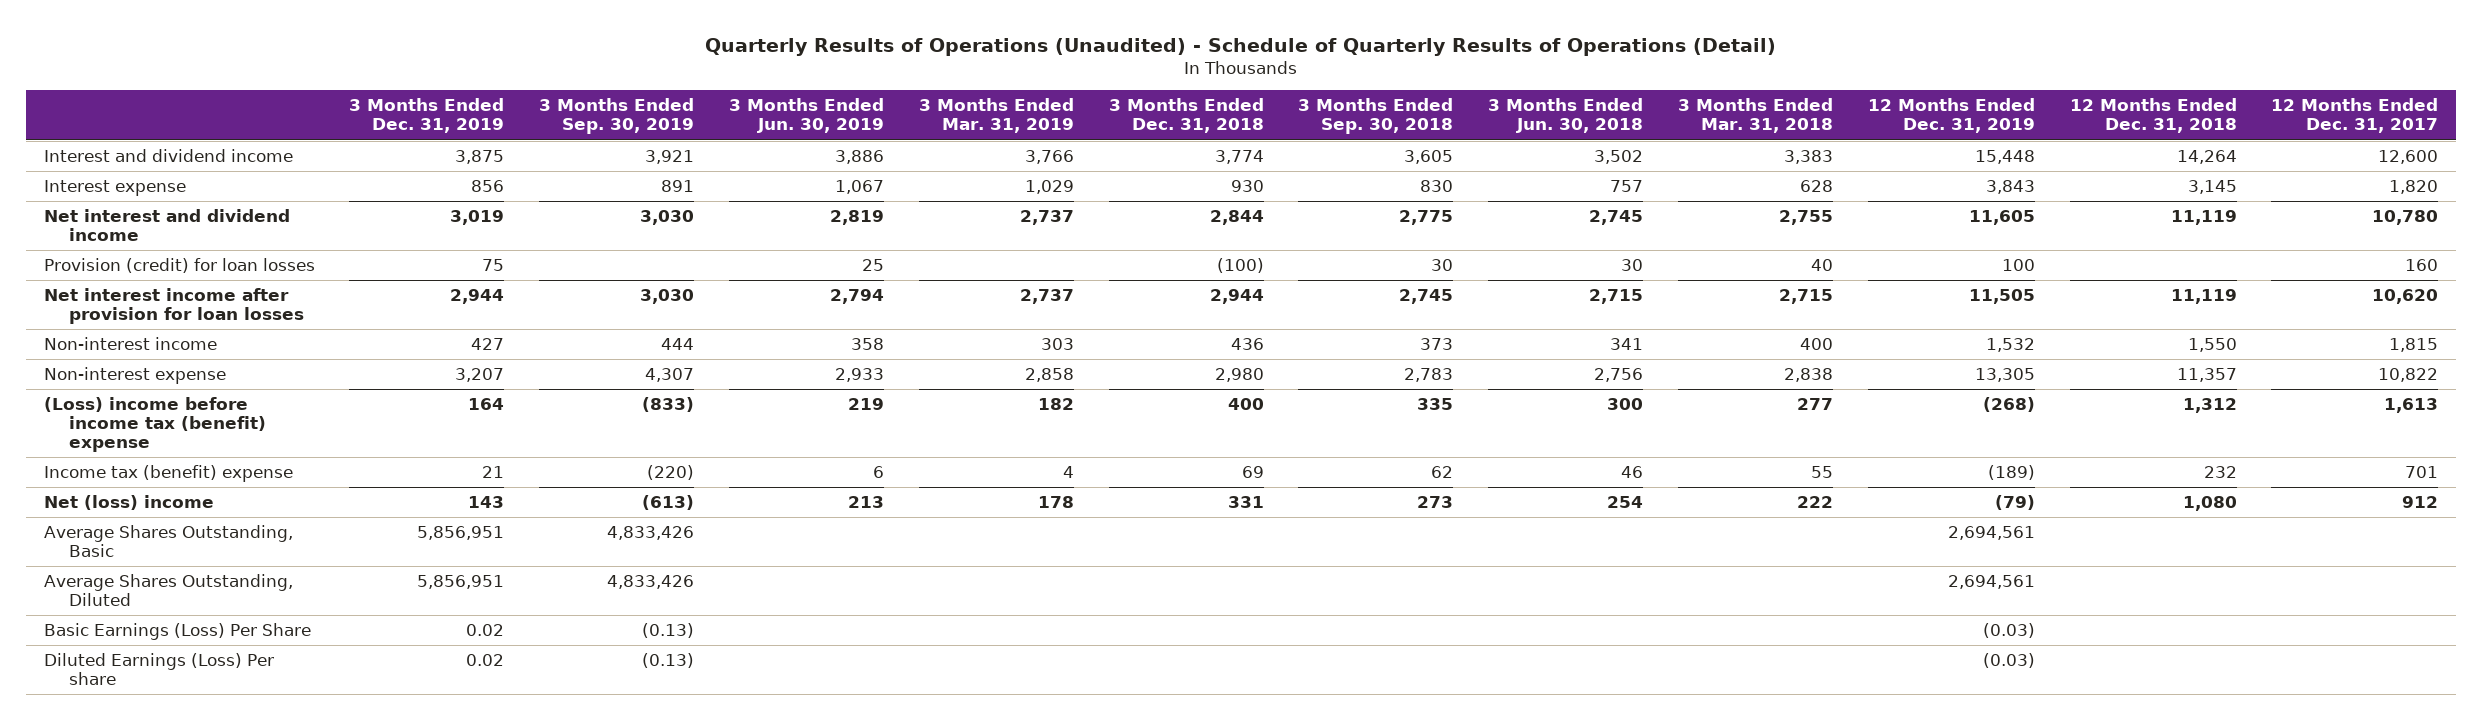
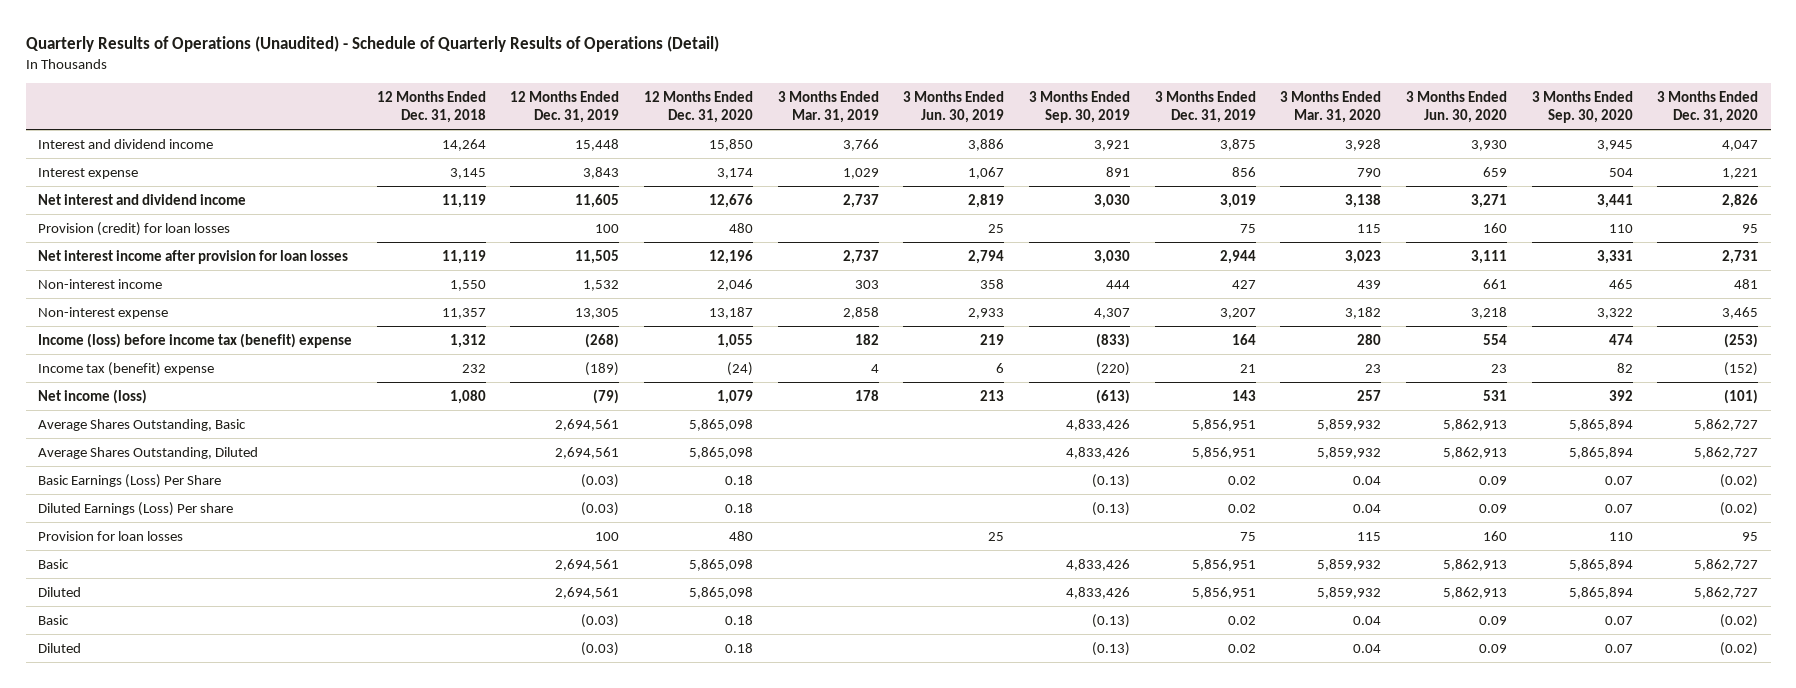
- | 3 Months Ended Dec. 31, 2019 | 3 Months Ended Sep. 30, 2019 | 3 Months Ended Jun. 30, 2019 | 3 Months Ended Mar. 31, 2019 | 3 Months Ended Dec. 31, 2018 | 3 Months Ended Sep. 30, 2018 | 3 Months Ended Jun. 30, 2018 | 3 Months Ended Mar. 31, 2018 | 12 Months Ended Dec. 31, 2019 | 12 Months Ended Dec. 31, 2018 | 12 Months Ended Dec. 31, 2017
+ | 12 Months Ended Dec. 31, 2018 | 12 Months Ended Dec. 31, 2019 | 12 Months Ended Dec. 31, 2020 | 3 Months Ended Mar. 31, 2019 | 3 Months Ended Jun. 30, 2019 | 3 Months Ended Sep. 30, 2019 | 3 Months Ended Dec. 31, 2019 | 3 Months Ended Mar. 31, 2020 | 3 Months Ended Jun. 30, 2020 | 3 Months Ended Sep. 30, 2020 | 3 Months Ended Dec. 31, 2020
- (Loss) income before income tax (benefit) expense | 164 | (833) | 219 | 182 | 400 | 335 | 300 | 277 | (268) | 1,312 | 1,613
+ Income (loss) before income tax (benefit) expense | 1,312 | (268) | 1,055 | 182 | 219 | (833) | 164 | 280 | 554 | 474 | (253)
- Net (loss) income | 143 | (613) | 213 | 178 | 331 | 273 | 254 | 222 | (79) | 1,080 | 912
+ Net income (loss) | 1,080 | (79) | 1,079 | 178 | 213 | (613) | 143 | 257 | 531 | 392 | (101)
+ Provision for loan losses | | 100 | 480 | | 25 | | 75 | 115 | 160 | 110 | 95
+ Basic | | 2,694,561 | 5,865,098 | | | 4,833,426 | 5,856,951 | 5,859,932 | 5,862,913 | 5,865,894 | 5,862,727
+ Diluted | | 2,694,561 | 5,865,098 | | | 4,833,426 | 5,856,951 | 5,859,932 | 5,862,913 | 5,865,894 | 5,862,727
+ Basic | | (0.03) | 0.18 | | | (0.13) | 0.02 | 0.04 | 0.09 | 0.07 | (0.02)
+ Diluted | | (0.03) | 0.18 | | | (0.13) | 0.02 | 0.04 | 0.09 | 0.07 | (0.02)

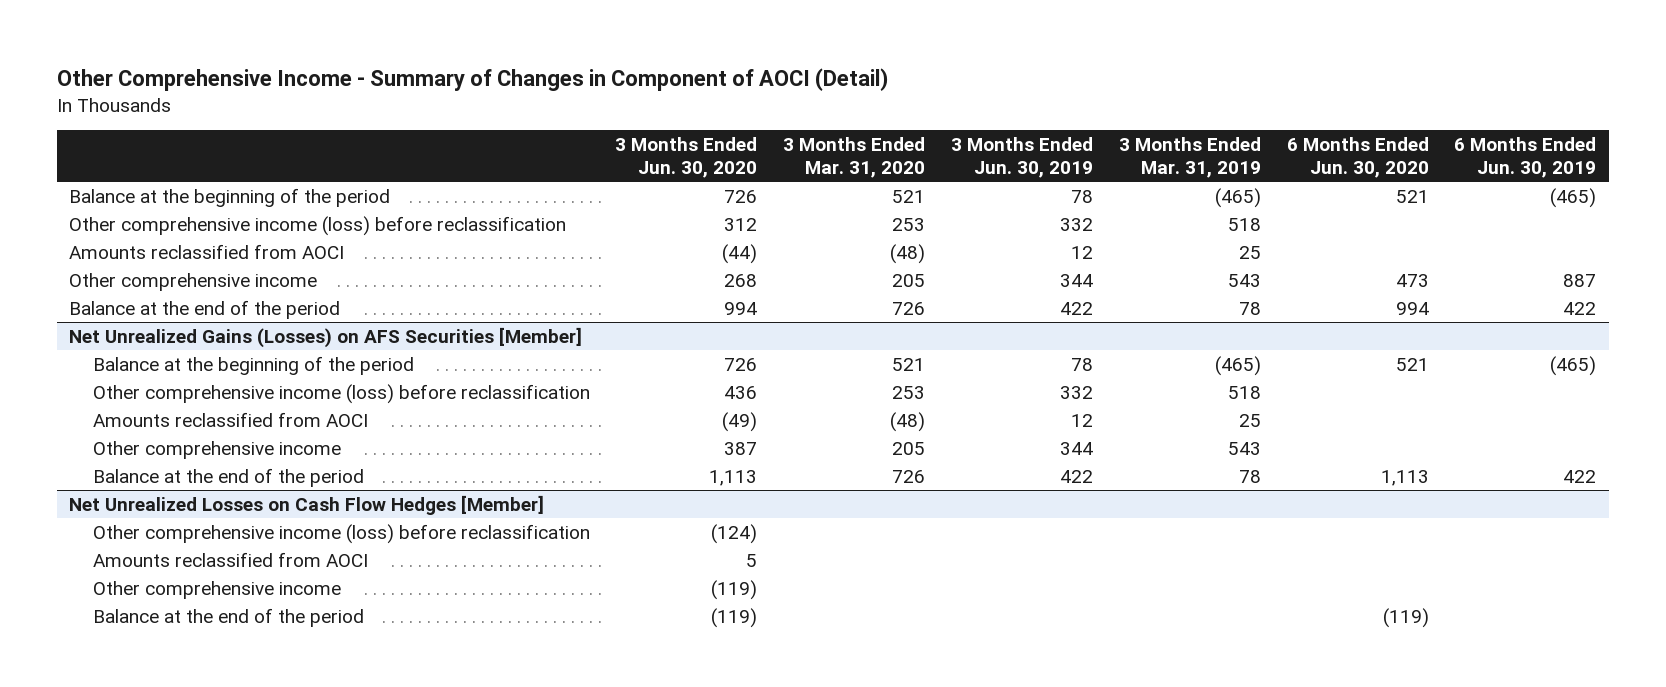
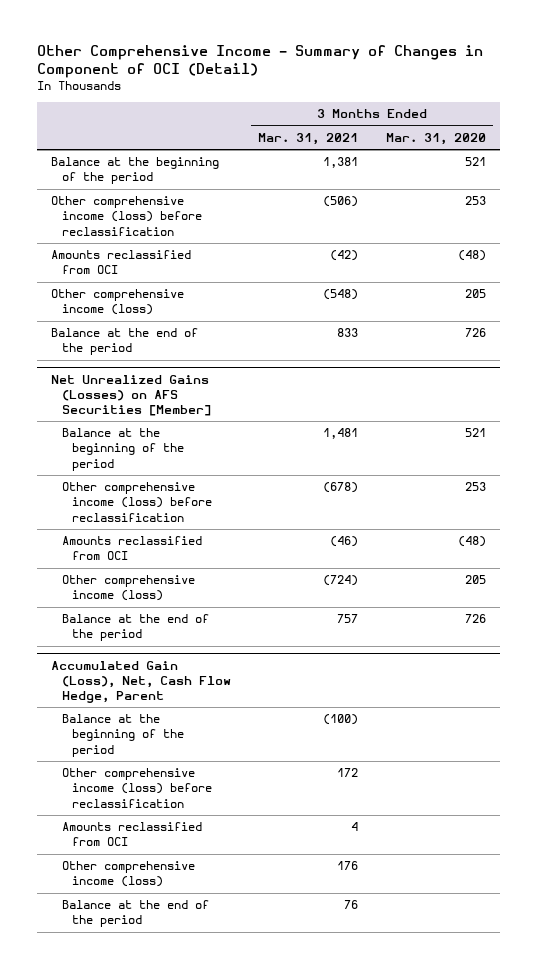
- Other Comprehensive Income - Summary of Changes in Component of AOCI (Detail)
+ Other Comprehensive Income - Summary of Changes in Component of OCI (Detail)
- | 3 Months Ended Jun. 30, 2020 | 3 Months Ended Mar. 31, 2020 | 3 Months Ended Jun. 30, 2019 | 3 Months Ended Mar. 31, 2019 | 6 Months Ended Jun. 30, 2020 | 6 Months Ended Jun. 30, 2019
+ | 3 Months Ended Mar. 31, 2021 | 3 Months Ended Mar. 31, 2020
- Amounts reclassified from AOCI | (44) | (48) | 12 | 25 | |
- Other comprehensive income | 268 | 205 | 344 | 543 | 473 | 887
+ Amounts reclassified from OCI | (42) | (48)
+ Other comprehensive income (loss) | (548) | 205
@ Net Unrealized Gains (Losses) on AFS Securities [Member]
- Amounts reclassified from AOCI | (49) | (48) | 12 | 25 | |
- Other comprehensive income | 387 | 205 | 344 | 543 | |
+ Amounts reclassified from OCI | (46) | (48)
+ Other comprehensive income (loss) | (724) | 205
- Net Unrealized Losses on Cash Flow Hedges [Member]
+ Accumulated Gain (Loss), Net, Cash Flow Hedge, Parent
+ Balance at the beginning of the period | (100) |
- Amounts reclassified from AOCI | 5 | | | | |
- Other comprehensive income | (119) | | | | |
+ Amounts reclassified from OCI | 4 |
+ Other comprehensive income (loss) | 176 |

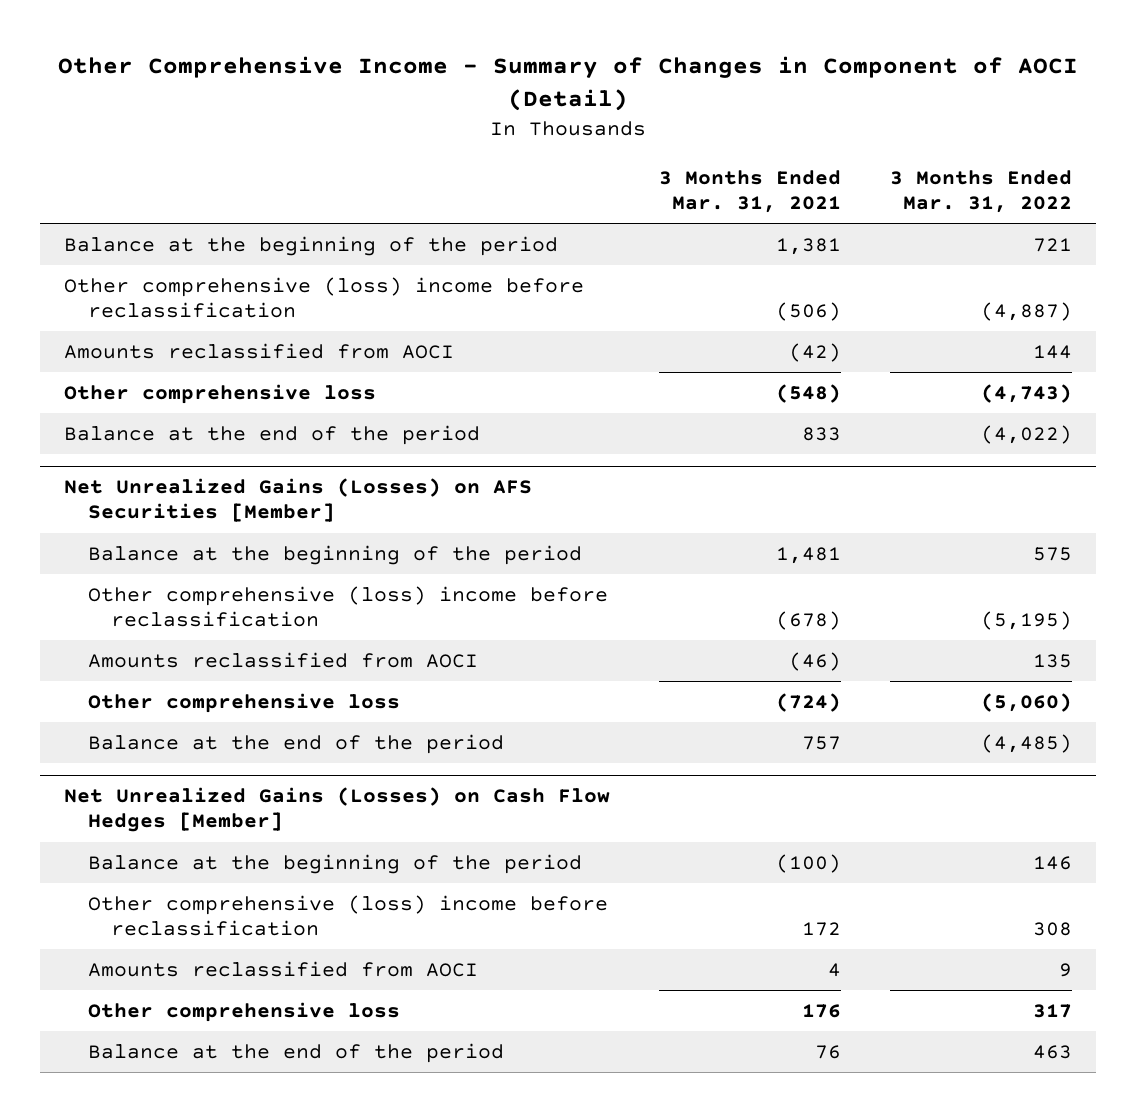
- Other Comprehensive Income - Summary of Changes in Component of OCI (Detail)
+ Other Comprehensive Income - Summary of Changes in Component of AOCI (Detail)
- | 3 Months Ended Mar. 31, 2021 | 3 Months Ended Mar. 31, 2020
+ | 3 Months Ended Mar. 31, 2021 | 3 Months Ended Mar. 31, 2022
- Other comprehensive income (loss) before reclassification | (506) | 253
- Amounts reclassified from OCI | (42) | (48)
- Other comprehensive income (loss) | (548) | 205
+ Other comprehensive (loss) income before reclassification | (506) | (4,887)
+ Amounts reclassified from AOCI | (42) | 144
+ Other comprehensive loss | (548) | (4,743)
@ Net Unrealized Gains (Losses) on AFS Securities [Member]
- Other comprehensive income (loss) before reclassification | (678) | 253
- Amounts reclassified from OCI | (46) | (48)
- Other comprehensive income (loss) | (724) | 205
+ Other comprehensive (loss) income before reclassification | (678) | (5,195)
+ Amounts reclassified from AOCI | (46) | 135
+ Other comprehensive loss | (724) | (5,060)
- Accumulated Gain (Loss), Net, Cash Flow Hedge, Parent
+ Net Unrealized Gains (Losses) on Cash Flow Hedges [Member]
- Other comprehensive income (loss) before reclassification | 172 |
- Amounts reclassified from OCI | 4 |
- Other comprehensive income (loss) | 176 |
+ Other comprehensive (loss) income before reclassification | 172 | 308
+ Amounts reclassified from AOCI | 4 | 9
+ Other comprehensive loss | 176 | 317

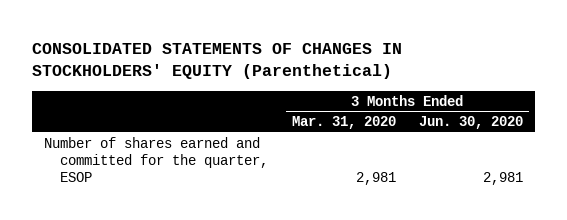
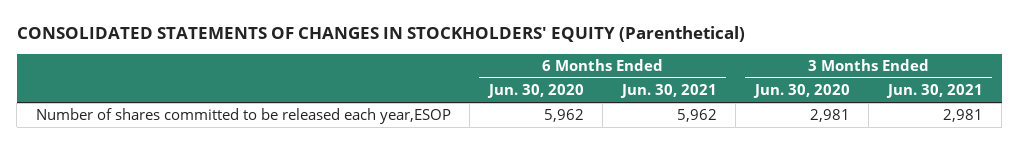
- | 3 Months Ended Mar. 31, 2020 | 3 Months Ended Jun. 30, 2020
+ | 6 Months Ended Jun. 30, 2020 | 6 Months Ended Jun. 30, 2021 | 3 Months Ended Jun. 30, 2020 | 3 Months Ended Jun. 30, 2021
- Number of shares earned and committed for the quarter, ESOP | 2,981 | 2,981
+ Number of shares committed to be released each year,ESOP | 5,962 | 5,962 | 2,981 | 2,981

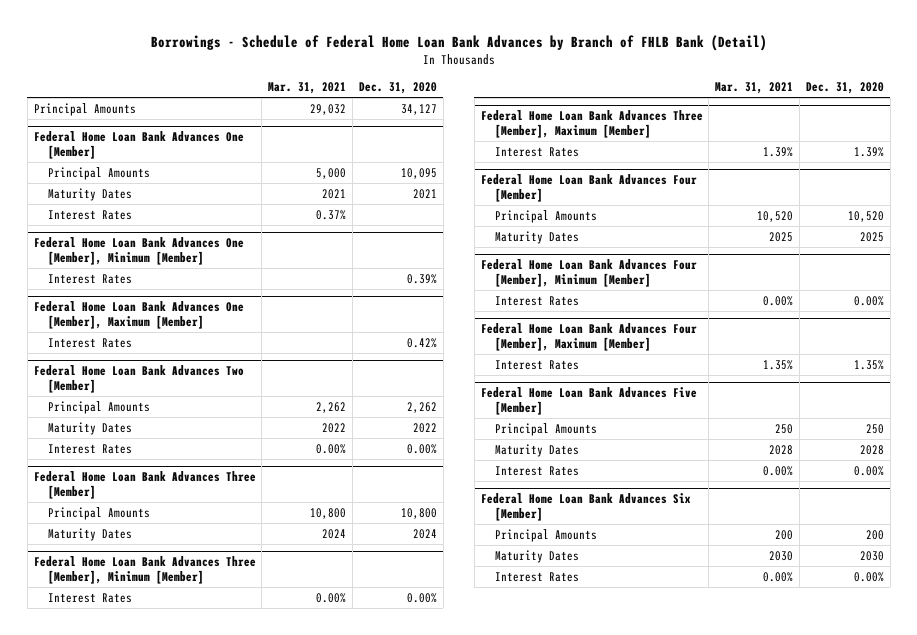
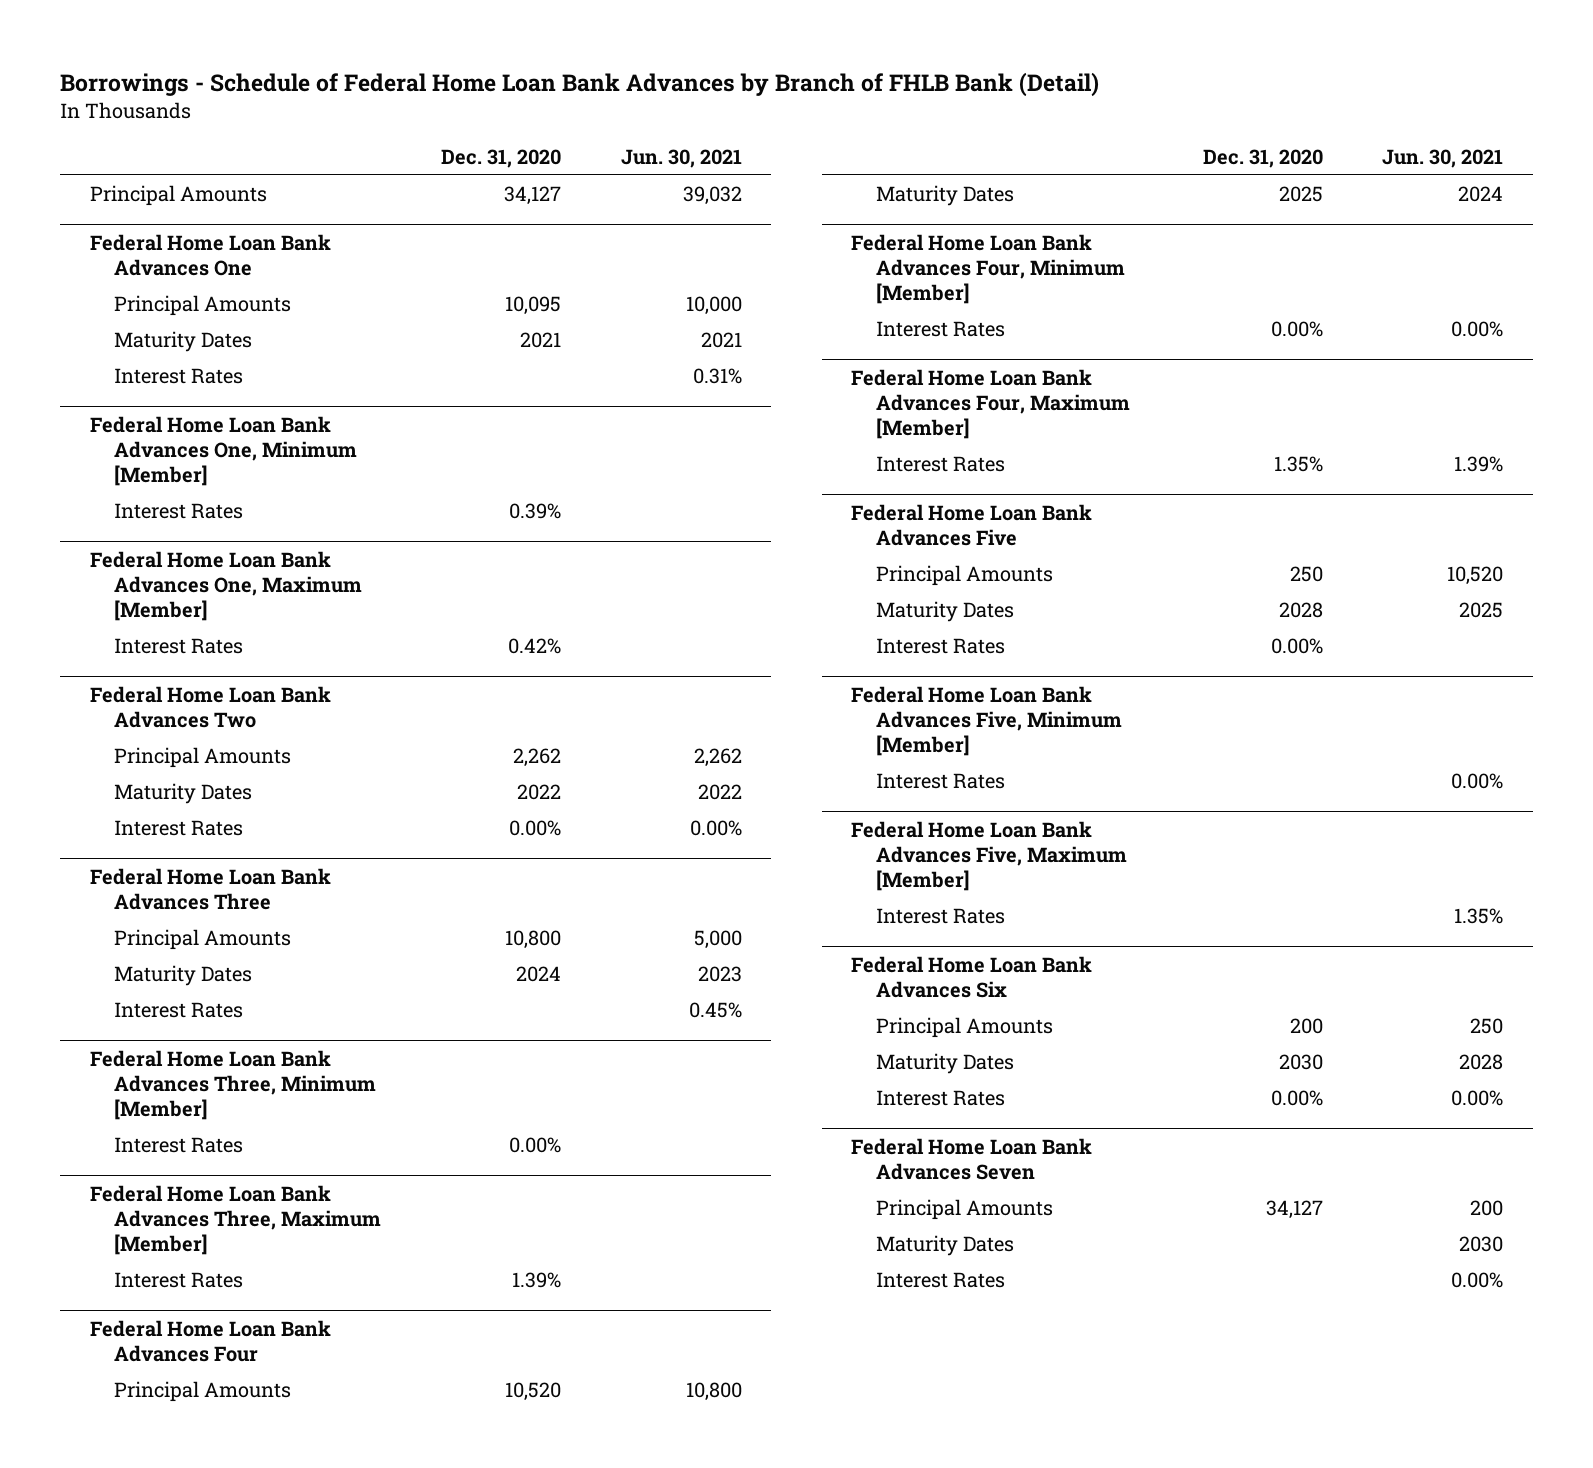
- | Mar. 31, 2021 | Dec. 31, 2020
+ | Dec. 31, 2020 | Jun. 30, 2021
- Federal Home Loan Bank Advances One [Member]
+ Federal Home Loan Bank Advances One
- Federal Home Loan Bank Advances One [Member], Minimum [Member]
+ Federal Home Loan Bank Advances One, Minimum [Member]
- Federal Home Loan Bank Advances One [Member], Maximum [Member]
+ Federal Home Loan Bank Advances One, Maximum [Member]
- Federal Home Loan Bank Advances Two [Member]
+ Federal Home Loan Bank Advances Two
- Federal Home Loan Bank Advances Three [Member]
+ Federal Home Loan Bank Advances Three
- Federal Home Loan Bank Advances Three [Member], Minimum [Member]
+ Interest Rates | | 0.45%
+ Federal Home Loan Bank Advances Three, Minimum [Member]
- Federal Home Loan Bank Advances Three [Member], Maximum [Member]
+ Federal Home Loan Bank Advances Three, Maximum [Member]
- Federal Home Loan Bank Advances Four [Member]
+ Federal Home Loan Bank Advances Four
- Federal Home Loan Bank Advances Four [Member], Minimum [Member]
+ Federal Home Loan Bank Advances Four, Minimum [Member]
- Federal Home Loan Bank Advances Four [Member], Maximum [Member]
+ Federal Home Loan Bank Advances Four, Maximum [Member]
- Federal Home Loan Bank Advances Five [Member]
+ Federal Home Loan Bank Advances Five
- Federal Home Loan Bank Advances Six [Member]
+ Federal Home Loan Bank Advances Five, Minimum [Member]
+ Interest Rates | | 0.00%
+ Federal Home Loan Bank Advances Five, Maximum [Member]
+ Interest Rates | | 1.35%
+ Federal Home Loan Bank Advances Six
+ Federal Home Loan Bank Advances Seven
+ Principal Amounts | 34,127 | 200
+ Maturity Dates | | 2030
+ Interest Rates | | 0.00%

